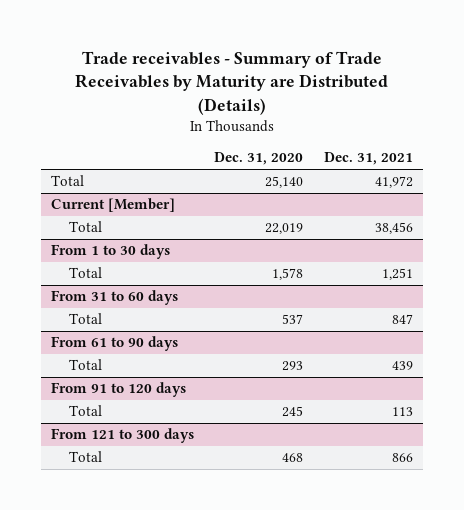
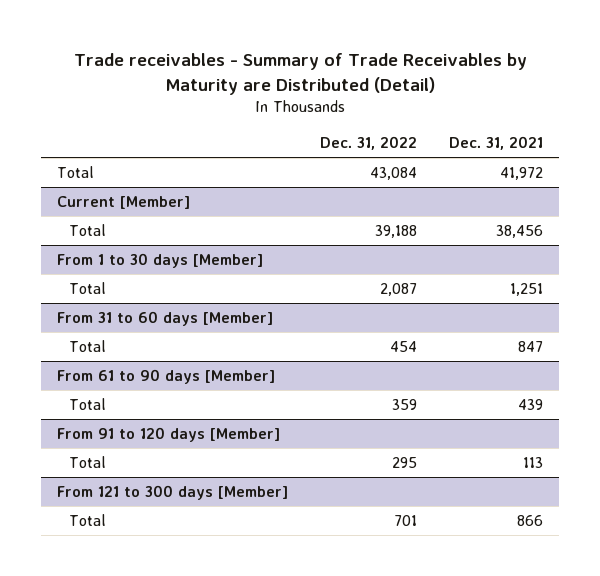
- Trade receivables - Summary of Trade Receivables by Maturity are Distributed (Details)
+ Trade receivables - Summary of Trade Receivables by Maturity are Distributed (Detail)
- | Dec. 31, 2020 | Dec. 31, 2021
+ | Dec. 31, 2022 | Dec. 31, 2021
- From 1 to 30 days
+ From 1 to 30 days [Member]
- From 31 to 60 days
+ From 31 to 60 days [Member]
- From 61 to 90 days
+ From 61 to 90 days [Member]
- From 91 to 120 days
+ From 91 to 120 days [Member]
- From 121 to 300 days
+ From 121 to 300 days [Member]

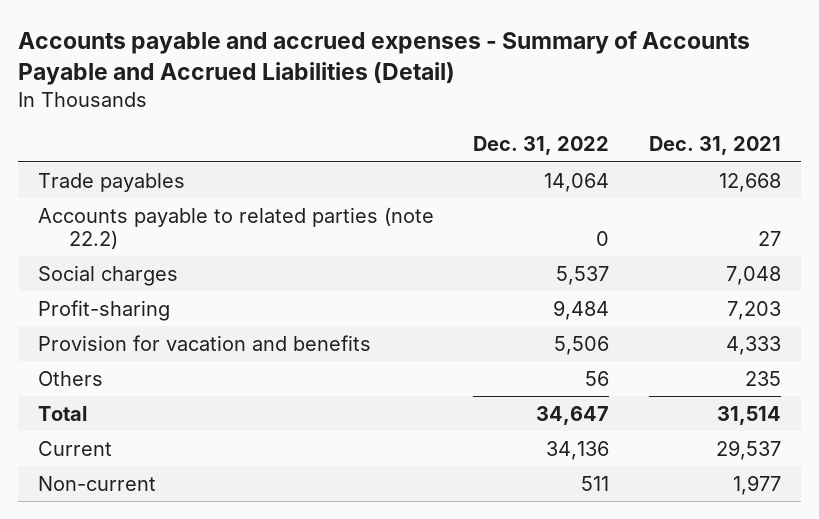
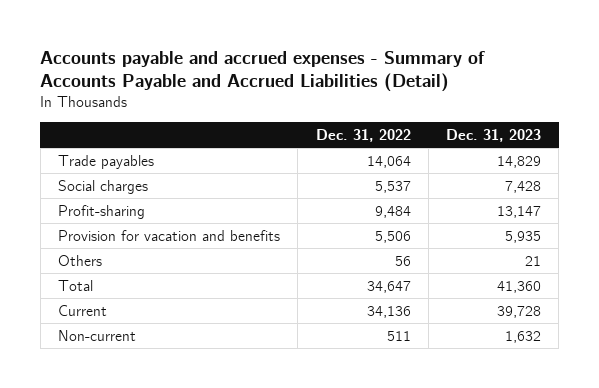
- | Dec. 31, 2022 | Dec. 31, 2021
+ | Dec. 31, 2022 | Dec. 31, 2023
- Accounts payable to related parties (note 22.2) | 0 | 27

